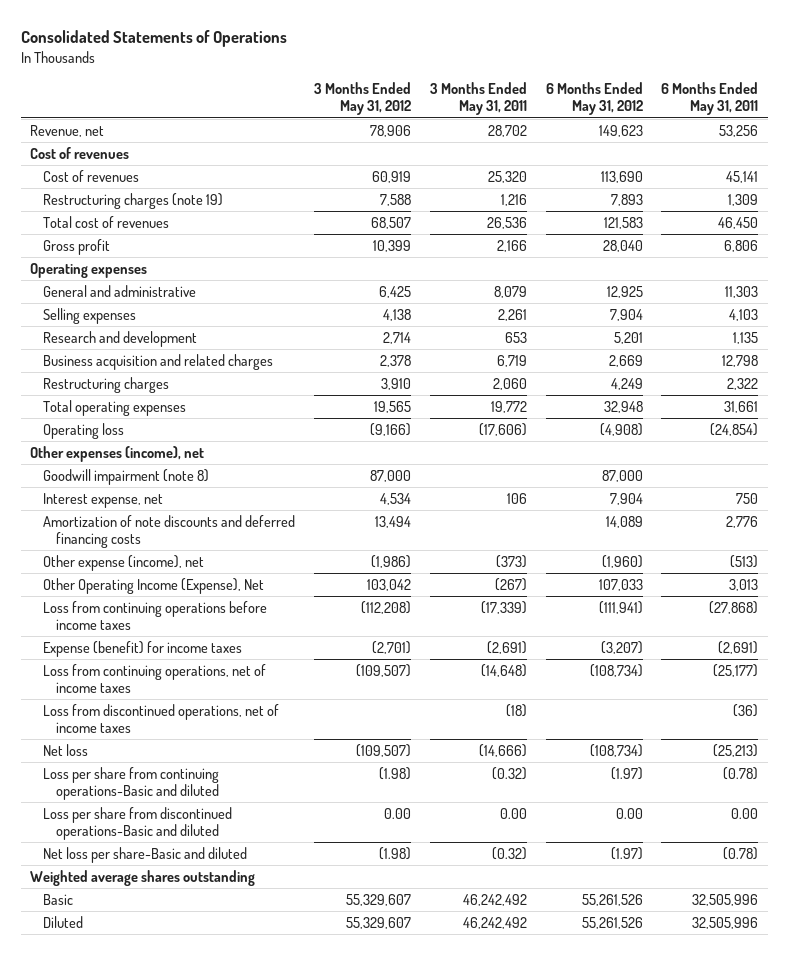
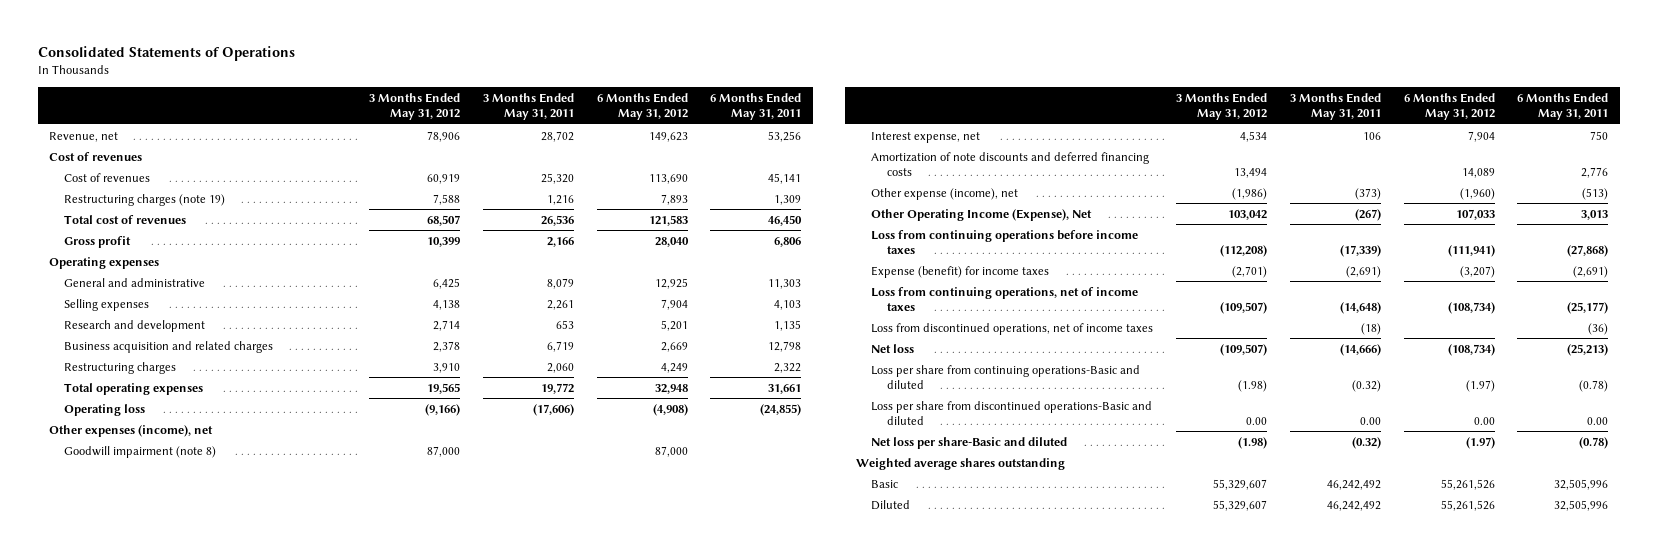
- Operating loss | (9,166) | (17,606) | (4,908) | (24,854)
+ Operating loss | (9,166) | (17,606) | (4,908) | (24,855)

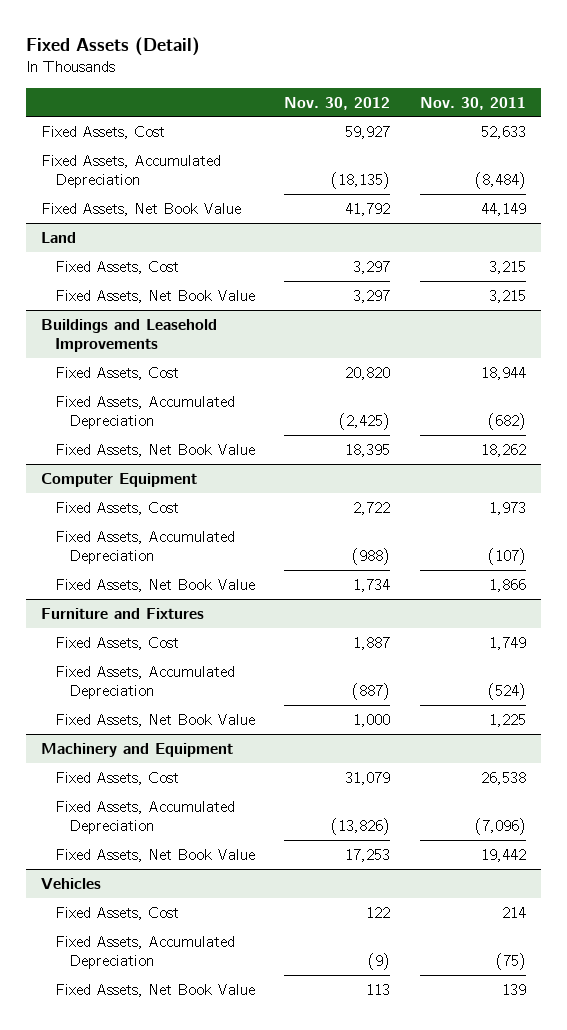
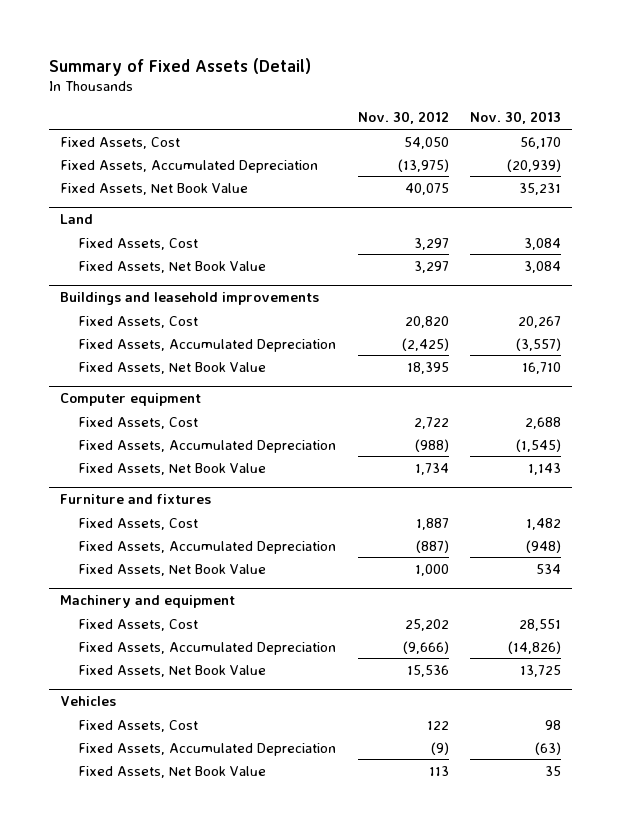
- Fixed Assets (Detail)
+ Summary of Fixed Assets (Detail)
- | Nov. 30, 2012 | Nov. 30, 2011
+ | Nov. 30, 2012 | Nov. 30, 2013
- Fixed Assets, Cost | 59,927 | 52,633
- Fixed Assets, Accumulated Depreciation | (18,135) | (8,484)
- Fixed Assets, Net Book Value | 41,792 | 44,149
+ Fixed Assets, Cost | 54,050 | 56,170
+ Fixed Assets, Accumulated Depreciation | (13,975) | (20,939)
+ Fixed Assets, Net Book Value | 40,075 | 35,231
- Buildings and Leasehold Improvements
+ Buildings and leasehold improvements
- Computer Equipment
+ Computer equipment
- Furniture and Fixtures
+ Furniture and fixtures
- Machinery and Equipment
- Fixed Assets, Cost | 31,079 | 26,538
- Fixed Assets, Accumulated Depreciation | (13,826) | (7,096)
- Fixed Assets, Net Book Value | 17,253 | 19,442
+ Machinery and equipment
+ Fixed Assets, Cost | 25,202 | 28,551
+ Fixed Assets, Accumulated Depreciation | (9,666) | (14,826)
+ Fixed Assets, Net Book Value | 15,536 | 13,725

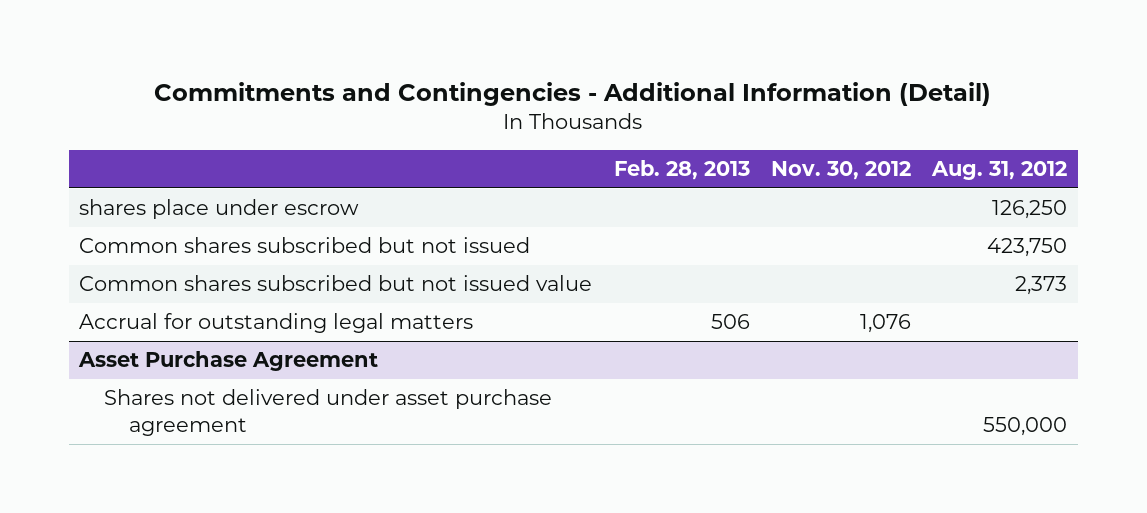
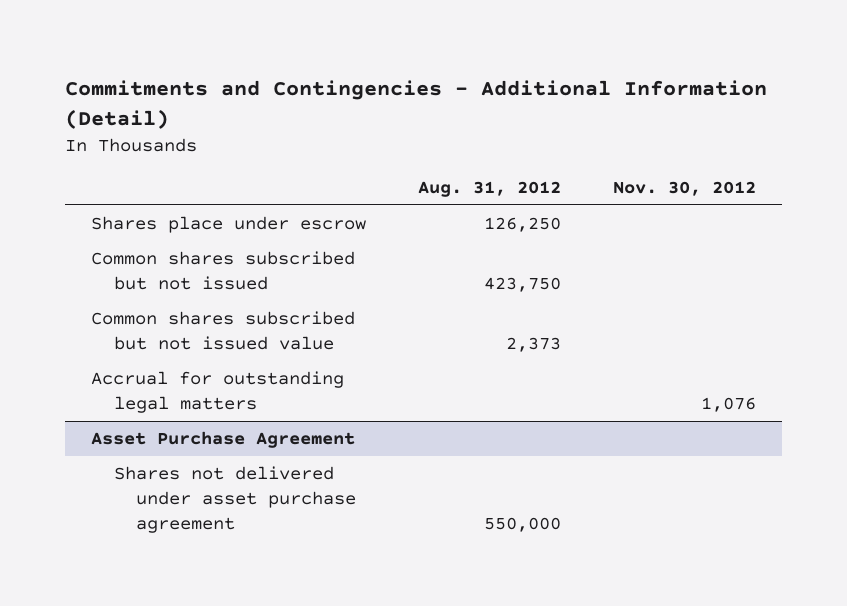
- | Feb. 28, 2013 | Nov. 30, 2012 | Aug. 31, 2012
+ | Aug. 31, 2012 | Nov. 30, 2012
- shares place under escrow | | | 126,250
+ Shares place under escrow | 126,250 |

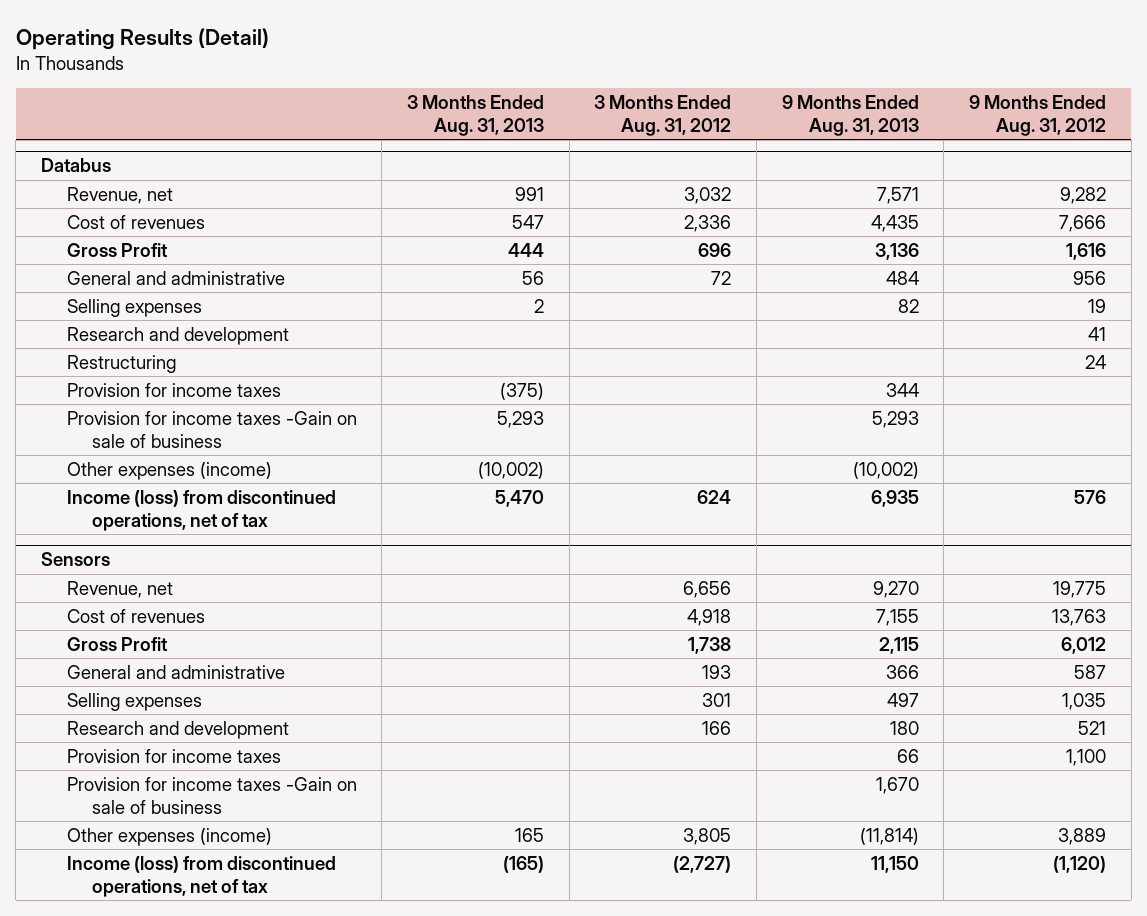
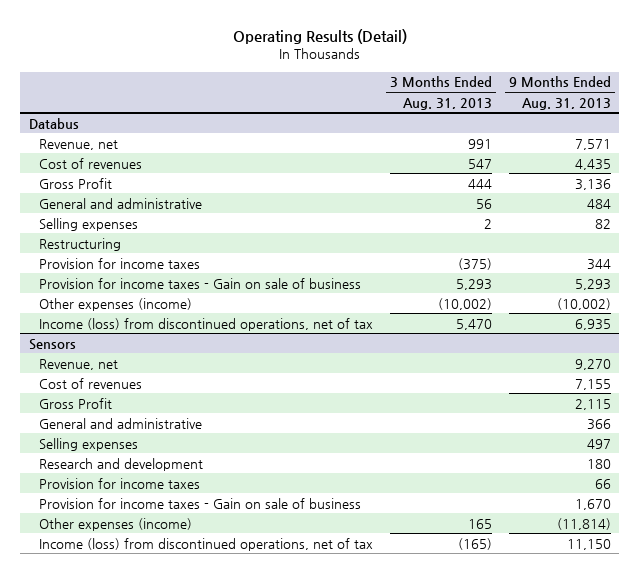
- | 3 Months Ended Aug. 31, 2013 | 3 Months Ended Aug. 31, 2012 | 9 Months Ended Aug. 31, 2013 | 9 Months Ended Aug. 31, 2012
+ | 3 Months Ended Aug. 31, 2013 | 9 Months Ended Aug. 31, 2013
@ Databus
- Research and development | | | | 41
- Provision for income taxes -Gain on sale of business | 5,293 | | 5,293 |
+ Provision for income taxes - Gain on sale of business | 5,293 | 5,293
@ Sensors
- Provision for income taxes -Gain on sale of business | | | 1,670 |
+ Provision for income taxes - Gain on sale of business | | 1,670

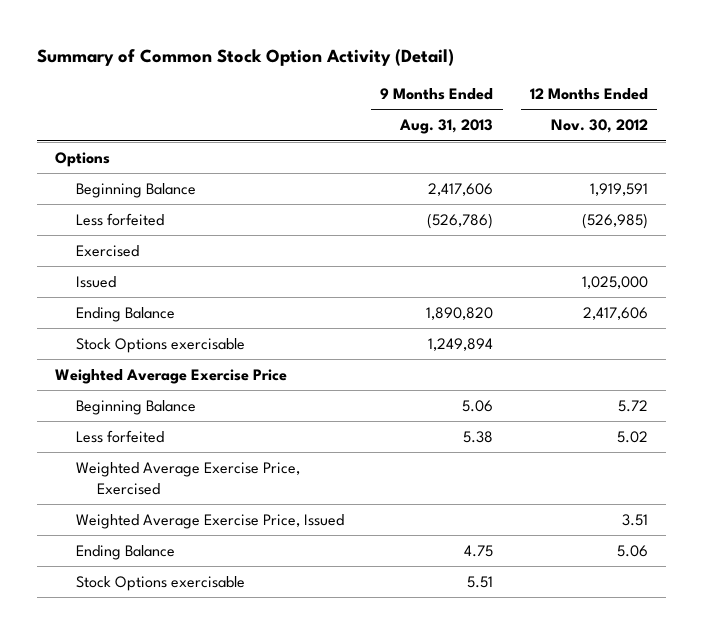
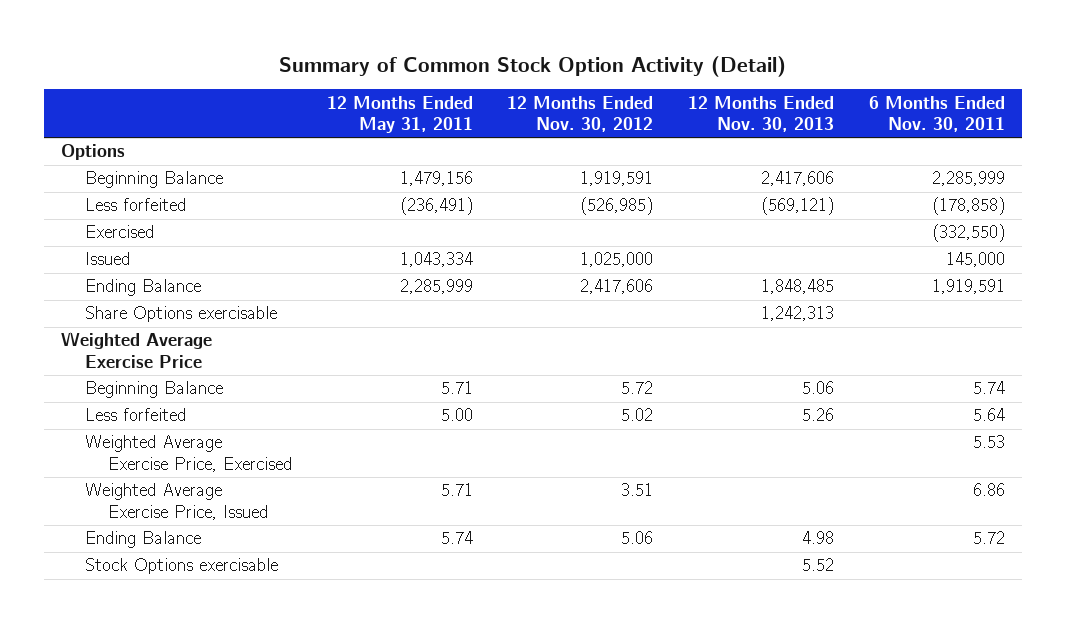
- | 9 Months Ended Aug. 31, 2013 | 12 Months Ended Nov. 30, 2012
+ | 12 Months Ended May 31, 2011 | 12 Months Ended Nov. 30, 2012 | 12 Months Ended Nov. 30, 2013 | 6 Months Ended Nov. 30, 2011
- Stock Options exercisable | 1,249,894 |
+ Share Options exercisable | | | 1,242,313 |

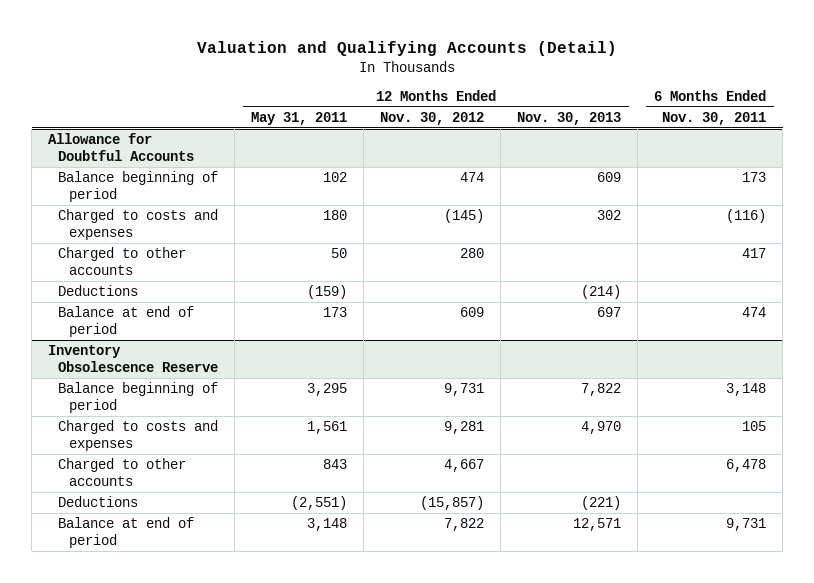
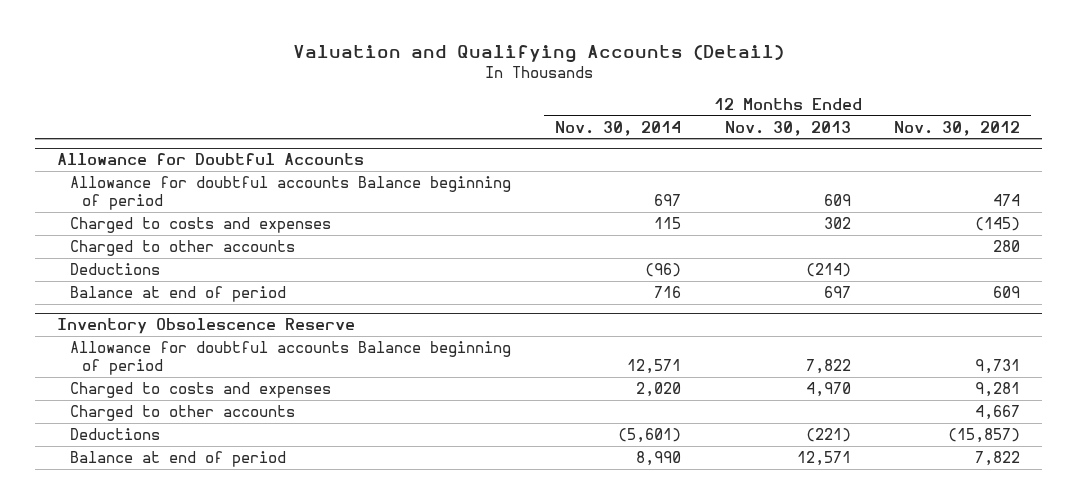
- | 12 Months Ended May 31, 2011 | 12 Months Ended Nov. 30, 2012 | 12 Months Ended Nov. 30, 2013 | 6 Months Ended Nov. 30, 2011
+ | 12 Months Ended Nov. 30, 2014 | 12 Months Ended Nov. 30, 2013 | 12 Months Ended Nov. 30, 2012
@ Allowance for Doubtful Accounts
- Balance beginning of period | 102 | 474 | 609 | 173
+ Allowance for doubtful accounts Balance beginning of period | 697 | 609 | 474
@ Inventory Obsolescence Reserve
- Balance beginning of period | 3,295 | 9,731 | 7,822 | 3,148
+ Allowance for doubtful accounts Balance beginning of period | 12,571 | 7,822 | 9,731

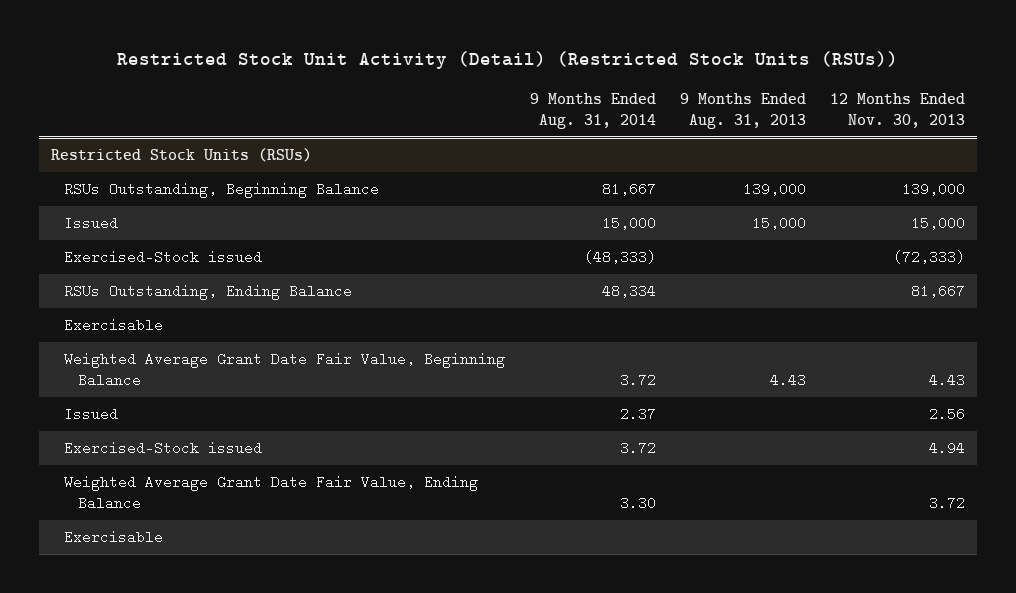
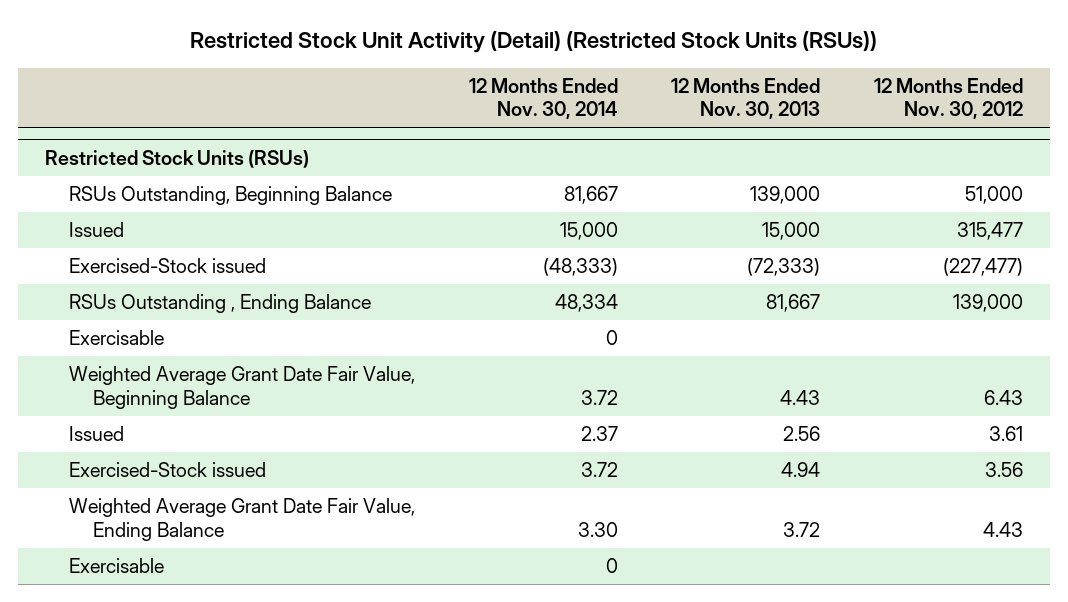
- | 9 Months Ended Aug. 31, 2014 | 9 Months Ended Aug. 31, 2013 | 12 Months Ended Nov. 30, 2013
+ | 12 Months Ended Nov. 30, 2014 | 12 Months Ended Nov. 30, 2013 | 12 Months Ended Nov. 30, 2012
@ Restricted Stock Units (RSUs)
- RSUs Outstanding, Ending Balance | 48,334 | | 81,667
+ RSUs Outstanding , Ending Balance | 48,334 | 81,667 | 139,000

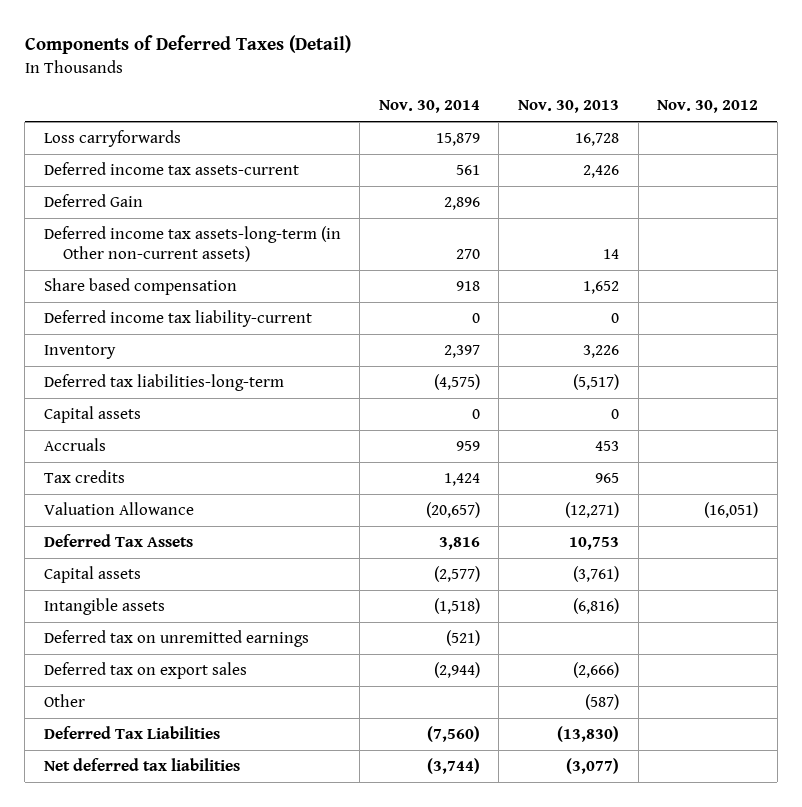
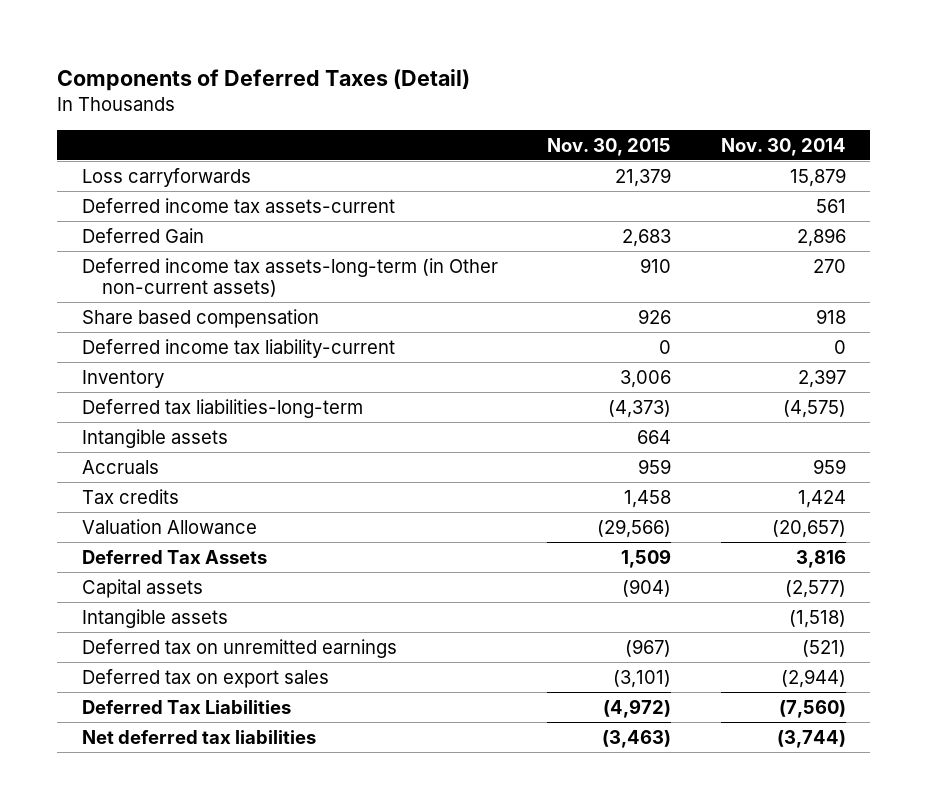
- | Nov. 30, 2014 | Nov. 30, 2013 | Nov. 30, 2012
+ | Nov. 30, 2015 | Nov. 30, 2014
- Capital assets | 0 | 0 |
+ Intangible assets | 664 |
- Other | | (587) |

